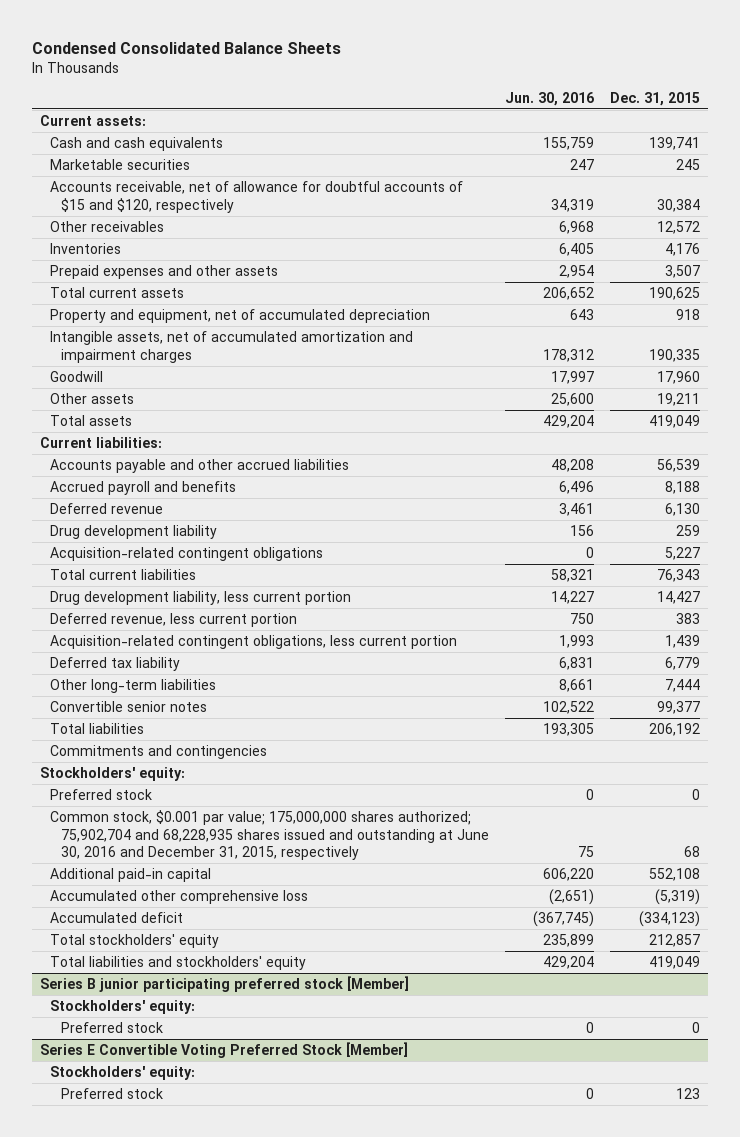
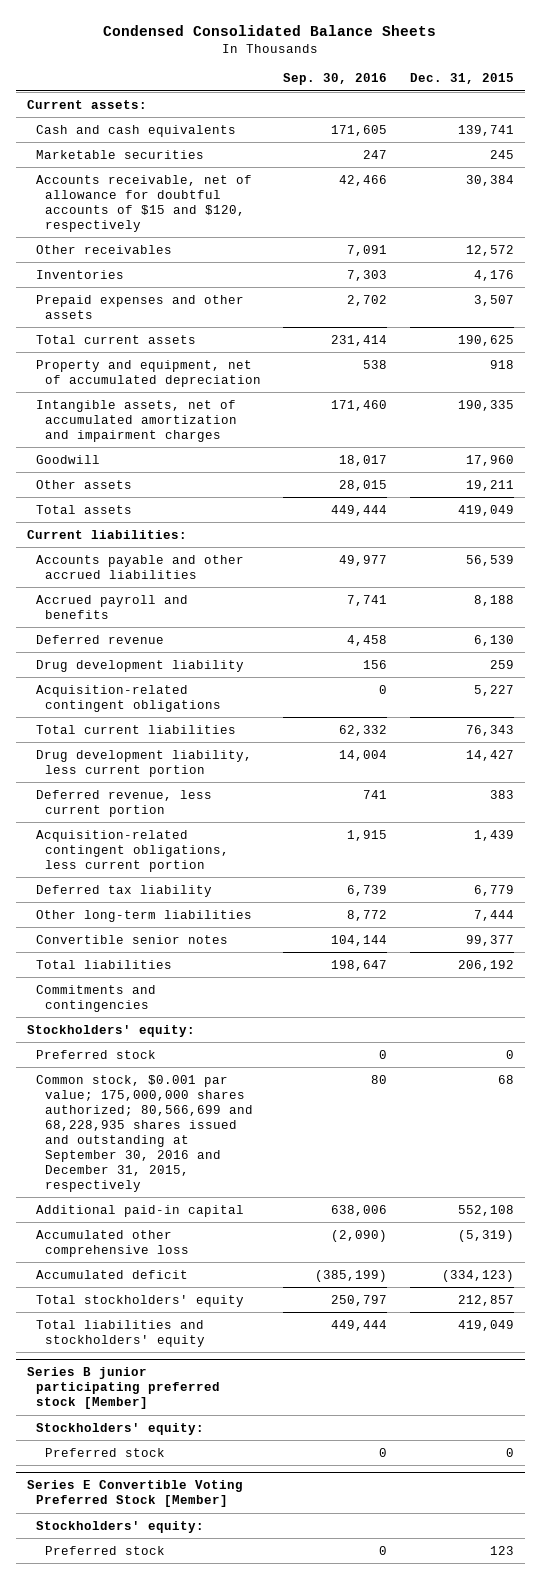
- | Jun. 30, 2016 | Dec. 31, 2015
+ | Sep. 30, 2016 | Dec. 31, 2015
- Common stock, $0.001 par value; 175,000,000 shares authorized; 75,902,704 and 68,228,935 shares issued and outstanding at June 30, 2016 and December 31, 2015, respectively | 75 | 68
+ Common stock, $0.001 par value; 175,000,000 shares authorized; 80,566,699 and 68,228,935 shares issued and outstanding at September 30, 2016 and December 31, 2015, respectively | 80 | 68

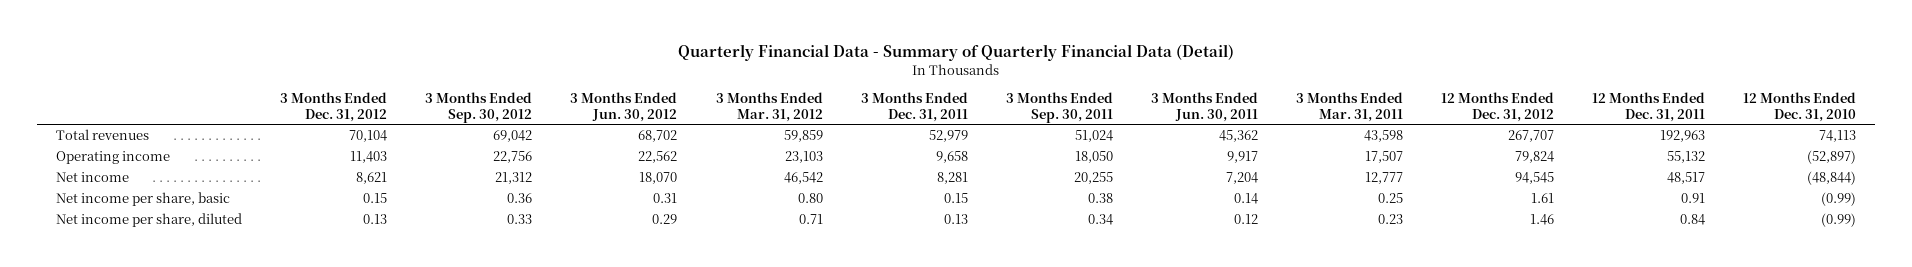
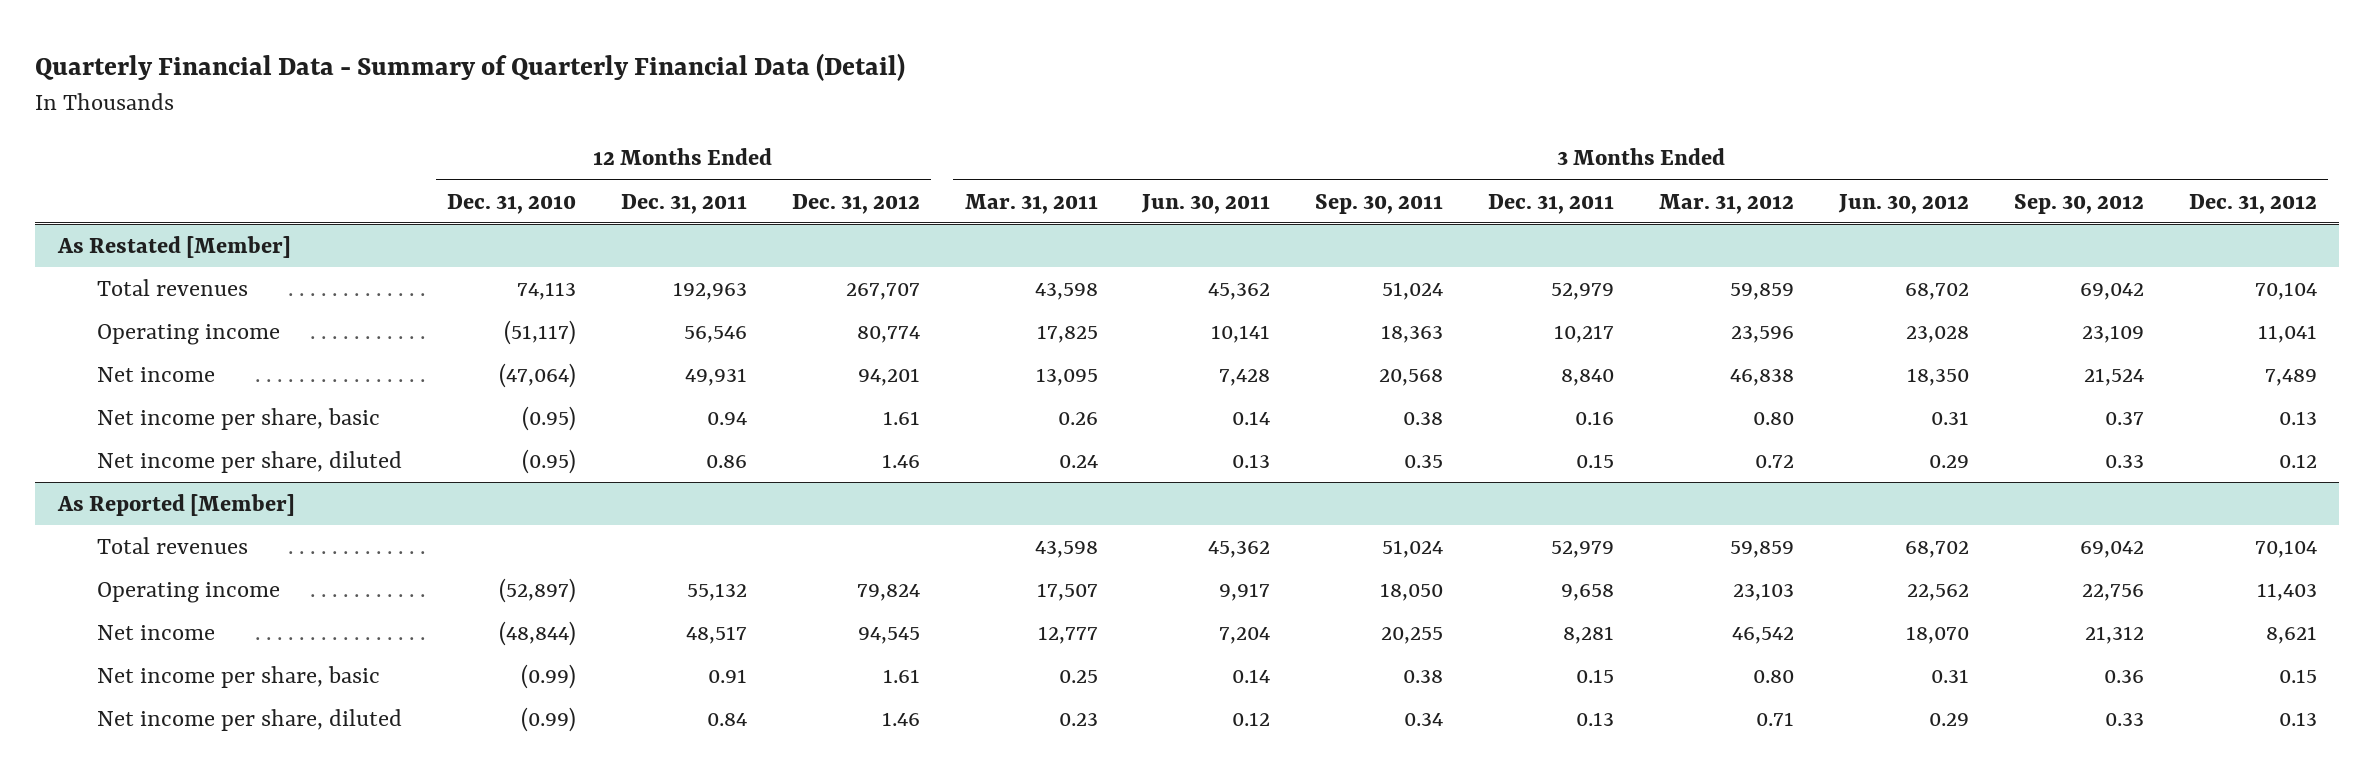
- | 3 Months Ended Dec. 31, 2012 | 3 Months Ended Sep. 30, 2012 | 3 Months Ended Jun. 30, 2012 | 3 Months Ended Mar. 31, 2012 | 3 Months Ended Dec. 31, 2011 | 3 Months Ended Sep. 30, 2011 | 3 Months Ended Jun. 30, 2011 | 3 Months Ended Mar. 31, 2011 | 12 Months Ended Dec. 31, 2012 | 12 Months Ended Dec. 31, 2011 | 12 Months Ended Dec. 31, 2010
+ | 12 Months Ended Dec. 31, 2010 | 12 Months Ended Dec. 31, 2011 | 12 Months Ended Dec. 31, 2012 | 3 Months Ended Mar. 31, 2011 | 3 Months Ended Jun. 30, 2011 | 3 Months Ended Sep. 30, 2011 | 3 Months Ended Dec. 31, 2011 | 3 Months Ended Mar. 31, 2012 | 3 Months Ended Jun. 30, 2012 | 3 Months Ended Sep. 30, 2012 | 3 Months Ended Dec. 31, 2012
+ As Restated [Member]
+ Operating income | (51,117) | 56,546 | 80,774 | 17,825 | 10,141 | 18,363 | 10,217 | 23,596 | 23,028 | 23,109 | 11,041
+ Net income | (47,064) | 49,931 | 94,201 | 13,095 | 7,428 | 20,568 | 8,840 | 46,838 | 18,350 | 21,524 | 7,489
+ Net income per share, basic | (0.95) | 0.94 | 1.61 | 0.26 | 0.14 | 0.38 | 0.16 | 0.80 | 0.31 | 0.37 | 0.13
+ Net income per share, diluted | (0.95) | 0.86 | 1.46 | 0.24 | 0.13 | 0.35 | 0.15 | 0.72 | 0.29 | 0.33 | 0.12
+ As Reported [Member]
+ Total revenues | | | | 43,598 | 45,362 | 51,024 | 52,979 | 59,859 | 68,702 | 69,042 | 70,104

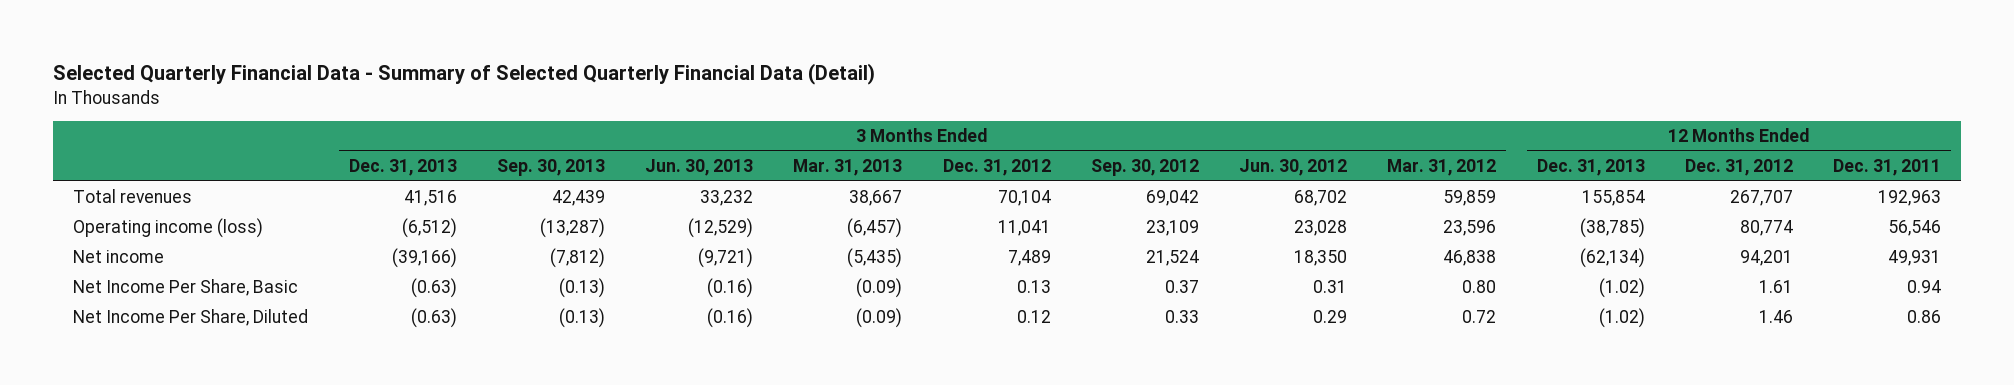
- Quarterly Financial Data - Summary of Quarterly Financial Data (Detail)
+ Selected Quarterly Financial Data - Summary of Selected Quarterly Financial Data (Detail)
- | 12 Months Ended Dec. 31, 2010 | 12 Months Ended Dec. 31, 2011 | 12 Months Ended Dec. 31, 2012 | 3 Months Ended Mar. 31, 2011 | 3 Months Ended Jun. 30, 2011 | 3 Months Ended Sep. 30, 2011 | 3 Months Ended Dec. 31, 2011 | 3 Months Ended Mar. 31, 2012 | 3 Months Ended Jun. 30, 2012 | 3 Months Ended Sep. 30, 2012 | 3 Months Ended Dec. 31, 2012
+ | 3 Months Ended Dec. 31, 2013 | 3 Months Ended Sep. 30, 2013 | 3 Months Ended Jun. 30, 2013 | 3 Months Ended Mar. 31, 2013 | 3 Months Ended Dec. 31, 2012 | 3 Months Ended Sep. 30, 2012 | 3 Months Ended Jun. 30, 2012 | 3 Months Ended Mar. 31, 2012 | 12 Months Ended Dec. 31, 2013 | 12 Months Ended Dec. 31, 2012 | 12 Months Ended Dec. 31, 2011
- As Restated [Member]
- Operating income | (51,117) | 56,546 | 80,774 | 17,825 | 10,141 | 18,363 | 10,217 | 23,596 | 23,028 | 23,109 | 11,041
+ Operating income (loss) | (6,512) | (13,287) | (12,529) | (6,457) | 11,041 | 23,109 | 23,028 | 23,596 | (38,785) | 80,774 | 56,546
- Net income per share, basic | (0.95) | 0.94 | 1.61 | 0.26 | 0.14 | 0.38 | 0.16 | 0.80 | 0.31 | 0.37 | 0.13
- Net income per share, diluted | (0.95) | 0.86 | 1.46 | 0.24 | 0.13 | 0.35 | 0.15 | 0.72 | 0.29 | 0.33 | 0.12
- As Reported [Member]
- Total revenues | | | | 43,598 | 45,362 | 51,024 | 52,979 | 59,859 | 68,702 | 69,042 | 70,104
- Operating income | (52,897) | 55,132 | 79,824 | 17,507 | 9,917 | 18,050 | 9,658 | 23,103 | 22,562 | 22,756 | 11,403
- Net income | (48,844) | 48,517 | 94,545 | 12,777 | 7,204 | 20,255 | 8,281 | 46,542 | 18,070 | 21,312 | 8,621
- Net income per share, basic | (0.99) | 0.91 | 1.61 | 0.25 | 0.14 | 0.38 | 0.15 | 0.80 | 0.31 | 0.36 | 0.15
- Net income per share, diluted | (0.99) | 0.84 | 1.46 | 0.23 | 0.12 | 0.34 | 0.13 | 0.71 | 0.29 | 0.33 | 0.13
+ Net Income Per Share, Basic | (0.63) | (0.13) | (0.16) | (0.09) | 0.13 | 0.37 | 0.31 | 0.80 | (1.02) | 1.61 | 0.94
+ Net Income Per Share, Diluted | (0.63) | (0.13) | (0.16) | (0.09) | 0.12 | 0.33 | 0.29 | 0.72 | (1.02) | 1.46 | 0.86

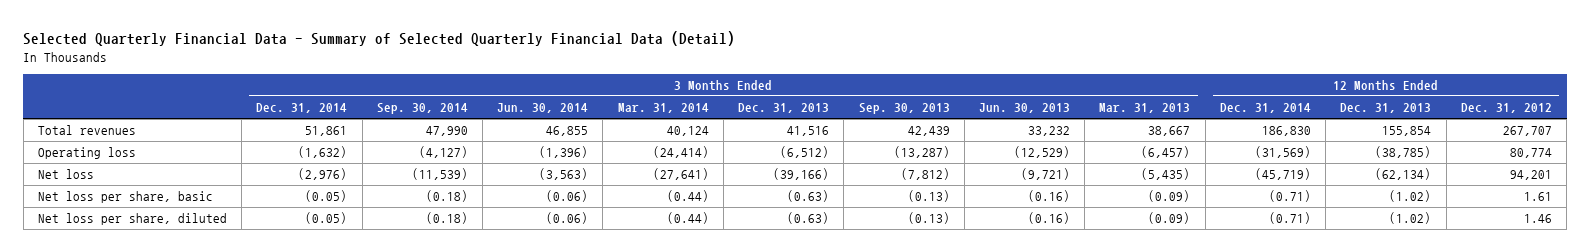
- | 3 Months Ended Dec. 31, 2013 | 3 Months Ended Sep. 30, 2013 | 3 Months Ended Jun. 30, 2013 | 3 Months Ended Mar. 31, 2013 | 3 Months Ended Dec. 31, 2012 | 3 Months Ended Sep. 30, 2012 | 3 Months Ended Jun. 30, 2012 | 3 Months Ended Mar. 31, 2012 | 12 Months Ended Dec. 31, 2013 | 12 Months Ended Dec. 31, 2012 | 12 Months Ended Dec. 31, 2011
+ | 3 Months Ended Dec. 31, 2014 | 3 Months Ended Sep. 30, 2014 | 3 Months Ended Jun. 30, 2014 | 3 Months Ended Mar. 31, 2014 | 3 Months Ended Dec. 31, 2013 | 3 Months Ended Sep. 30, 2013 | 3 Months Ended Jun. 30, 2013 | 3 Months Ended Mar. 31, 2013 | 12 Months Ended Dec. 31, 2014 | 12 Months Ended Dec. 31, 2013 | 12 Months Ended Dec. 31, 2012
- Operating income (loss) | (6,512) | (13,287) | (12,529) | (6,457) | 11,041 | 23,109 | 23,028 | 23,596 | (38,785) | 80,774 | 56,546
- Net income | (39,166) | (7,812) | (9,721) | (5,435) | 7,489 | 21,524 | 18,350 | 46,838 | (62,134) | 94,201 | 49,931
- Net Income Per Share, Basic | (0.63) | (0.13) | (0.16) | (0.09) | 0.13 | 0.37 | 0.31 | 0.80 | (1.02) | 1.61 | 0.94
- Net Income Per Share, Diluted | (0.63) | (0.13) | (0.16) | (0.09) | 0.12 | 0.33 | 0.29 | 0.72 | (1.02) | 1.46 | 0.86
+ Operating loss | (1,632) | (4,127) | (1,396) | (24,414) | (6,512) | (13,287) | (12,529) | (6,457) | (31,569) | (38,785) | 80,774
+ Net loss | (2,976) | (11,539) | (3,563) | (27,641) | (39,166) | (7,812) | (9,721) | (5,435) | (45,719) | (62,134) | 94,201
+ Net loss per share, basic | (0.05) | (0.18) | (0.06) | (0.44) | (0.63) | (0.13) | (0.16) | (0.09) | (0.71) | (1.02) | 1.61
+ Net loss per share, diluted | (0.05) | (0.18) | (0.06) | (0.44) | (0.63) | (0.13) | (0.16) | (0.09) | (0.71) | (1.02) | 1.46

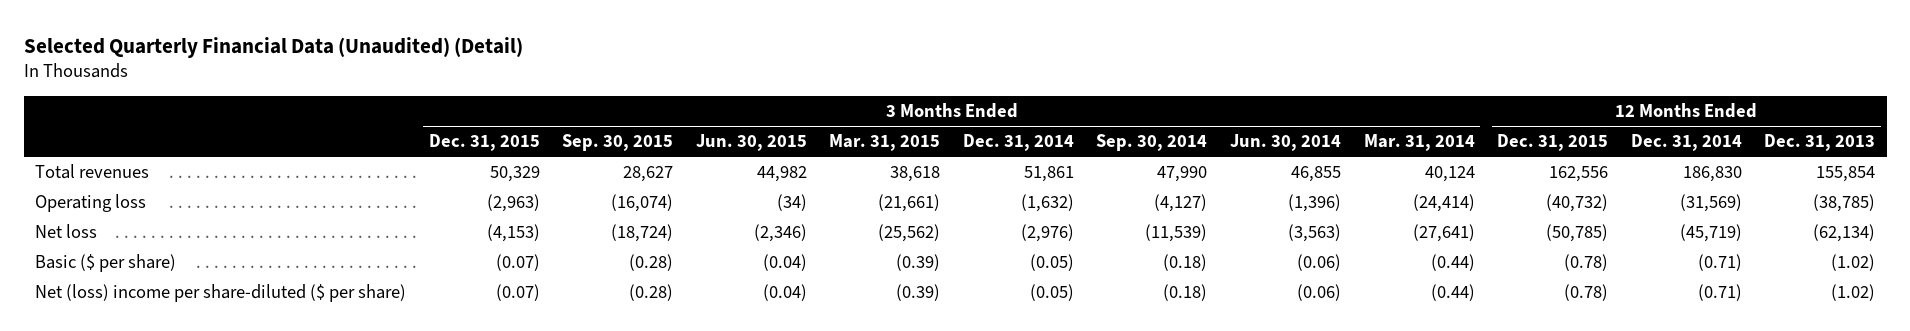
- Selected Quarterly Financial Data - Summary of Selected Quarterly Financial Data (Detail)
+ Selected Quarterly Financial Data (Unaudited) (Detail)
- | 3 Months Ended Dec. 31, 2014 | 3 Months Ended Sep. 30, 2014 | 3 Months Ended Jun. 30, 2014 | 3 Months Ended Mar. 31, 2014 | 3 Months Ended Dec. 31, 2013 | 3 Months Ended Sep. 30, 2013 | 3 Months Ended Jun. 30, 2013 | 3 Months Ended Mar. 31, 2013 | 12 Months Ended Dec. 31, 2014 | 12 Months Ended Dec. 31, 2013 | 12 Months Ended Dec. 31, 2012
+ | 3 Months Ended Dec. 31, 2015 | 3 Months Ended Sep. 30, 2015 | 3 Months Ended Jun. 30, 2015 | 3 Months Ended Mar. 31, 2015 | 3 Months Ended Dec. 31, 2014 | 3 Months Ended Sep. 30, 2014 | 3 Months Ended Jun. 30, 2014 | 3 Months Ended Mar. 31, 2014 | 12 Months Ended Dec. 31, 2015 | 12 Months Ended Dec. 31, 2014 | 12 Months Ended Dec. 31, 2013
- Net loss per share, basic | (0.05) | (0.18) | (0.06) | (0.44) | (0.63) | (0.13) | (0.16) | (0.09) | (0.71) | (1.02) | 1.61
- Net loss per share, diluted | (0.05) | (0.18) | (0.06) | (0.44) | (0.63) | (0.13) | (0.16) | (0.09) | (0.71) | (1.02) | 1.46
+ Basic ($ per share) | (0.07) | (0.28) | (0.04) | (0.39) | (0.05) | (0.18) | (0.06) | (0.44) | (0.78) | (0.71) | (1.02)
+ Net (loss) income per share-diluted ($ per share) | (0.07) | (0.28) | (0.04) | (0.39) | (0.05) | (0.18) | (0.06) | (0.44) | (0.78) | (0.71) | (1.02)

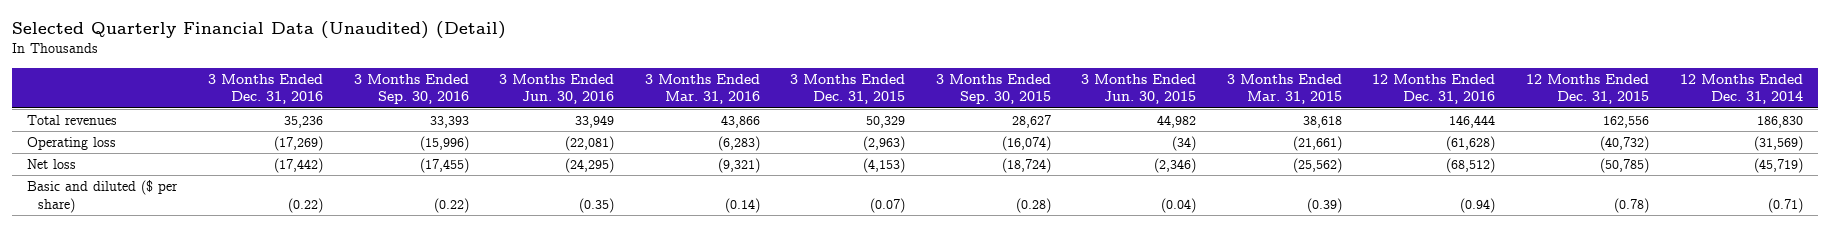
- | 3 Months Ended Dec. 31, 2015 | 3 Months Ended Sep. 30, 2015 | 3 Months Ended Jun. 30, 2015 | 3 Months Ended Mar. 31, 2015 | 3 Months Ended Dec. 31, 2014 | 3 Months Ended Sep. 30, 2014 | 3 Months Ended Jun. 30, 2014 | 3 Months Ended Mar. 31, 2014 | 12 Months Ended Dec. 31, 2015 | 12 Months Ended Dec. 31, 2014 | 12 Months Ended Dec. 31, 2013
+ | 3 Months Ended Dec. 31, 2016 | 3 Months Ended Sep. 30, 2016 | 3 Months Ended Jun. 30, 2016 | 3 Months Ended Mar. 31, 2016 | 3 Months Ended Dec. 31, 2015 | 3 Months Ended Sep. 30, 2015 | 3 Months Ended Jun. 30, 2015 | 3 Months Ended Mar. 31, 2015 | 12 Months Ended Dec. 31, 2016 | 12 Months Ended Dec. 31, 2015 | 12 Months Ended Dec. 31, 2014
- Basic ($ per share) | (0.07) | (0.28) | (0.04) | (0.39) | (0.05) | (0.18) | (0.06) | (0.44) | (0.78) | (0.71) | (1.02)
- Net (loss) income per share-diluted ($ per share) | (0.07) | (0.28) | (0.04) | (0.39) | (0.05) | (0.18) | (0.06) | (0.44) | (0.78) | (0.71) | (1.02)
+ Basic and diluted ($ per share) | (0.22) | (0.22) | (0.35) | (0.14) | (0.07) | (0.28) | (0.04) | (0.39) | (0.94) | (0.78) | (0.71)

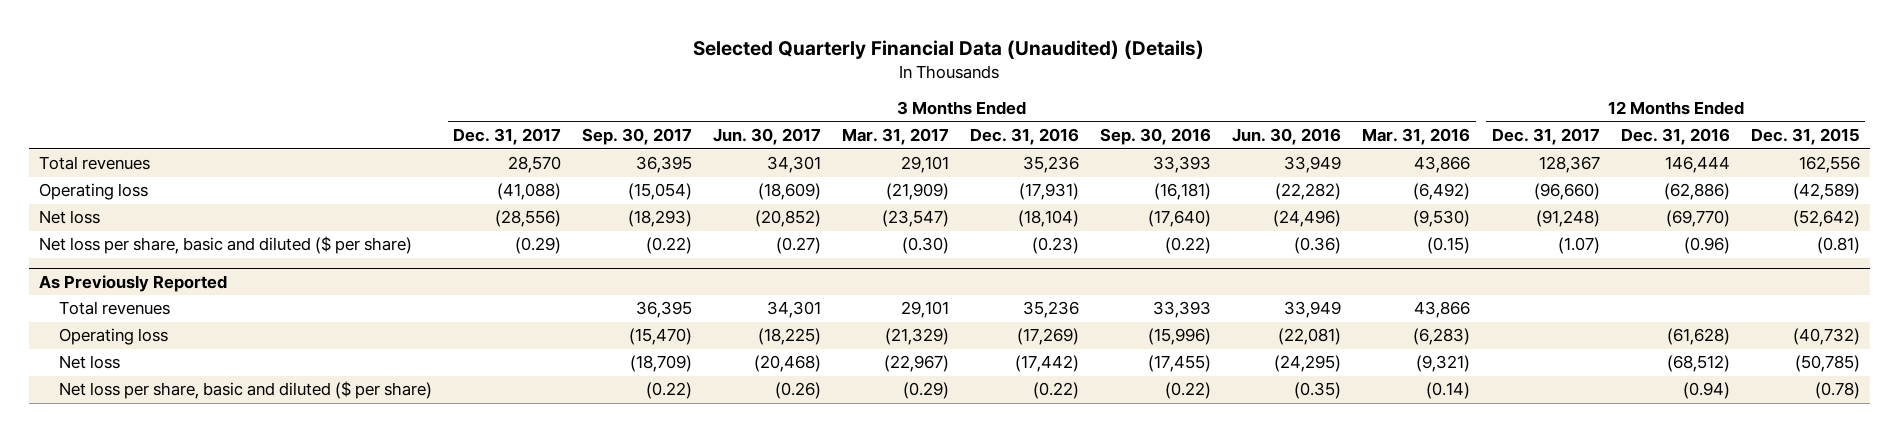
- Selected Quarterly Financial Data (Unaudited) (Detail)
+ Selected Quarterly Financial Data (Unaudited) (Details)
- | 3 Months Ended Dec. 31, 2016 | 3 Months Ended Sep. 30, 2016 | 3 Months Ended Jun. 30, 2016 | 3 Months Ended Mar. 31, 2016 | 3 Months Ended Dec. 31, 2015 | 3 Months Ended Sep. 30, 2015 | 3 Months Ended Jun. 30, 2015 | 3 Months Ended Mar. 31, 2015 | 12 Months Ended Dec. 31, 2016 | 12 Months Ended Dec. 31, 2015 | 12 Months Ended Dec. 31, 2014
+ | 3 Months Ended Dec. 31, 2017 | 3 Months Ended Sep. 30, 2017 | 3 Months Ended Jun. 30, 2017 | 3 Months Ended Mar. 31, 2017 | 3 Months Ended Dec. 31, 2016 | 3 Months Ended Sep. 30, 2016 | 3 Months Ended Jun. 30, 2016 | 3 Months Ended Mar. 31, 2016 | 12 Months Ended Dec. 31, 2017 | 12 Months Ended Dec. 31, 2016 | 12 Months Ended Dec. 31, 2015
+ Operating loss | (41,088) | (15,054) | (18,609) | (21,909) | (17,931) | (16,181) | (22,282) | (6,492) | (96,660) | (62,886) | (42,589)
+ Net loss | (28,556) | (18,293) | (20,852) | (23,547) | (18,104) | (17,640) | (24,496) | (9,530) | (91,248) | (69,770) | (52,642)
+ Net loss per share, basic and diluted ($ per share) | (0.29) | (0.22) | (0.27) | (0.30) | (0.23) | (0.22) | (0.36) | (0.15) | (1.07) | (0.96) | (0.81)
+ As Previously Reported
+ Total revenues | | 36,395 | 34,301 | 29,101 | 35,236 | 33,393 | 33,949 | 43,866 | | |
- Basic and diluted ($ per share) | (0.22) | (0.22) | (0.35) | (0.14) | (0.07) | (0.28) | (0.04) | (0.39) | (0.94) | (0.78) | (0.71)
+ Net loss per share, basic and diluted ($ per share) | | (0.22) | (0.26) | (0.29) | (0.22) | (0.22) | (0.35) | (0.14) | | (0.94) | (0.78)

